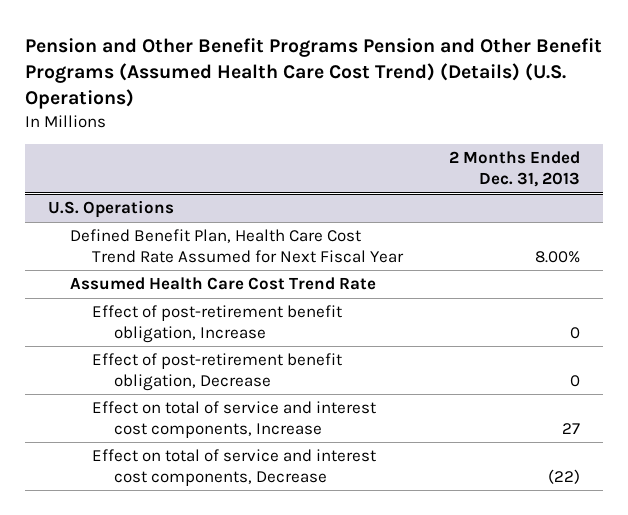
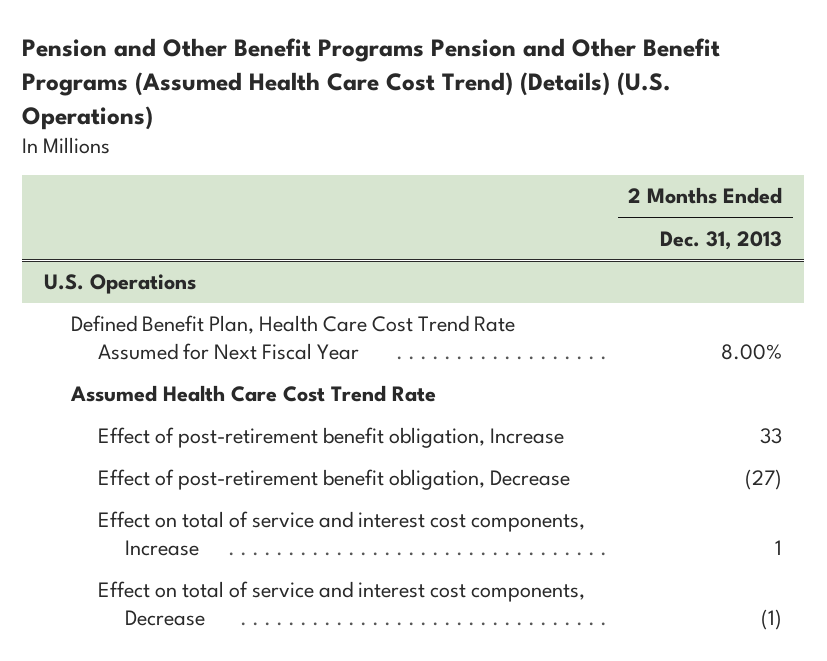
@ U.S. Operations
- Effect of post-retirement benefit obligation, Increase | 0
- Effect of post-retirement benefit obligation, Decrease | 0
- Effect on total of service and interest cost components, Increase | 27
- Effect on total of service and interest cost components, Decrease | (22)
+ Effect of post-retirement benefit obligation, Increase | 33
+ Effect of post-retirement benefit obligation, Decrease | (27)
+ Effect on total of service and interest cost components, Increase | 1
+ Effect on total of service and interest cost components, Decrease | (1)

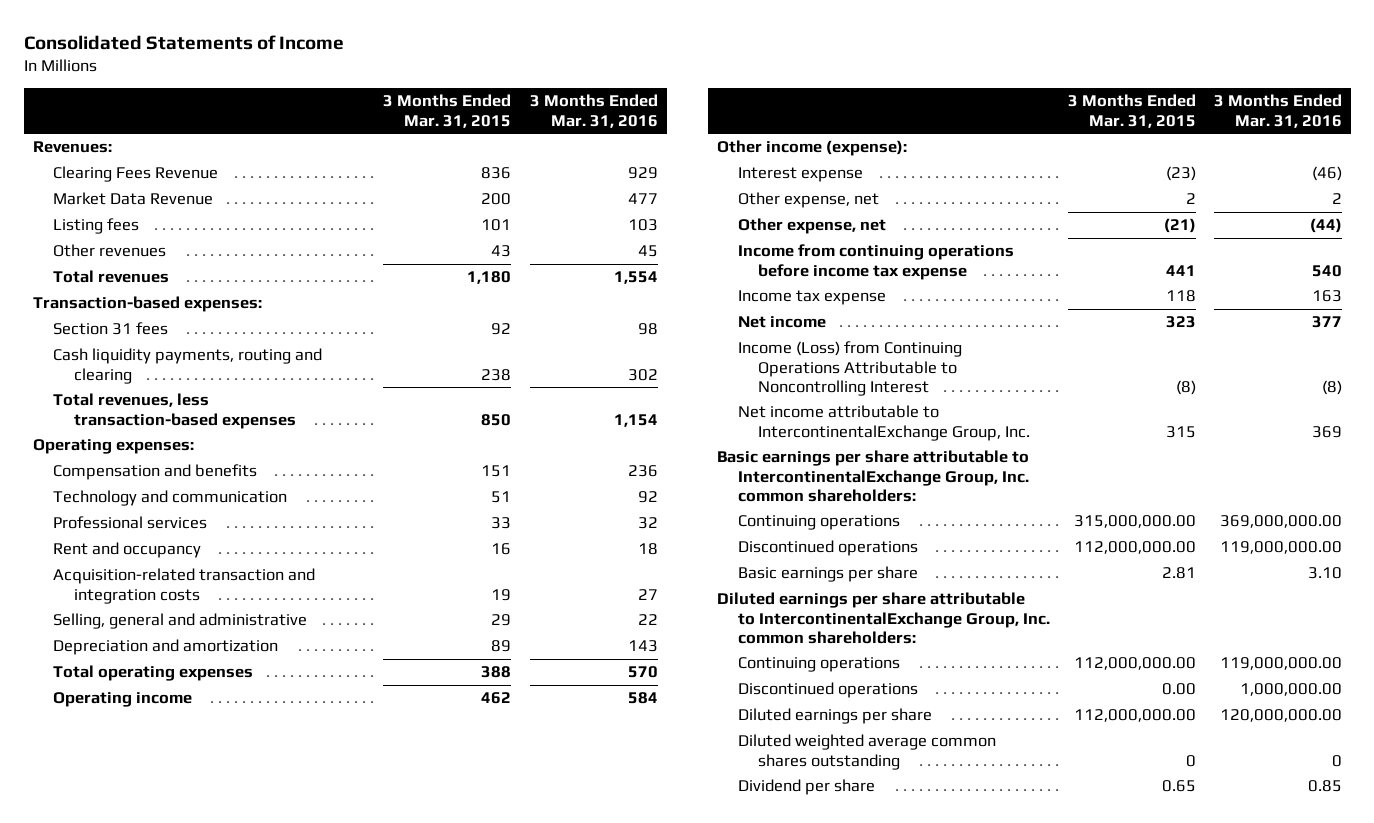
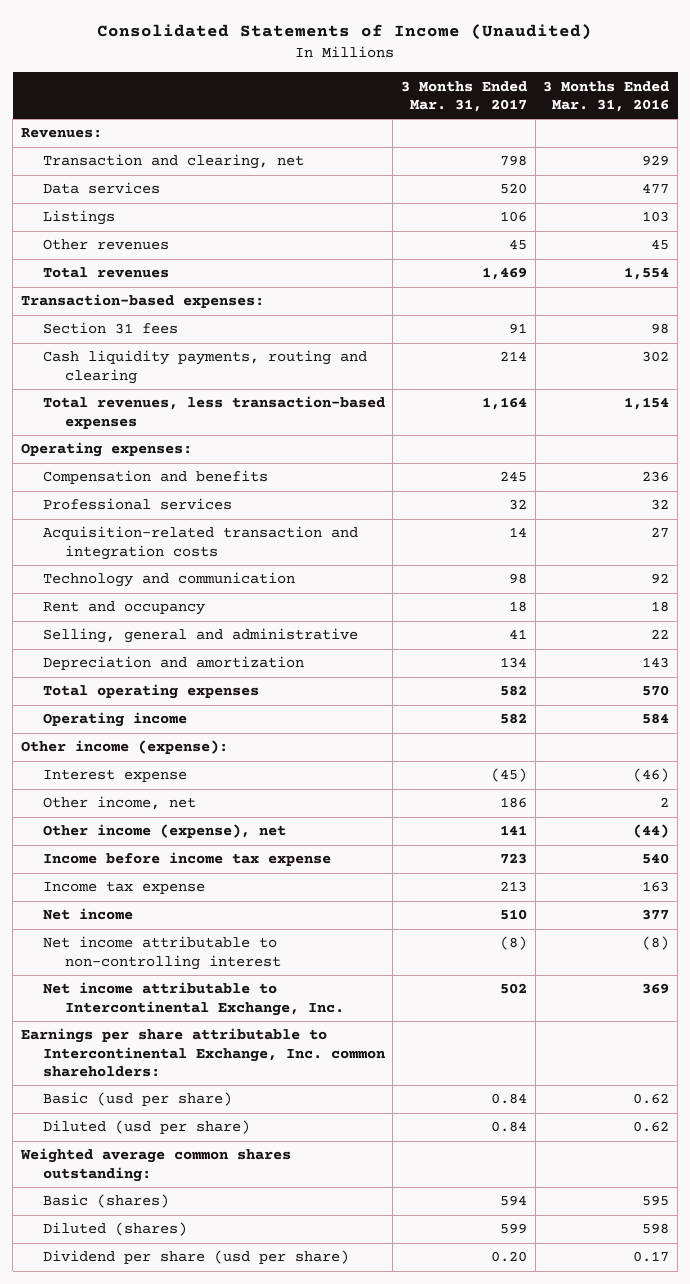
- Consolidated Statements of Income
+ Consolidated Statements of Income (Unaudited)
- | 3 Months Ended Mar. 31, 2015 | 3 Months Ended Mar. 31, 2016
+ | 3 Months Ended Mar. 31, 2017 | 3 Months Ended Mar. 31, 2016
- Clearing Fees Revenue | 836 | 929
- Market Data Revenue | 200 | 477
- Listing fees | 101 | 103
+ Transaction and clearing, net | 798 | 929
+ Data services | 520 | 477
+ Listings | 106 | 103
moved down: Technology and communication | 98 | 92
moved down: Rent and occupancy | 18 | 18
- Other expense, net | 2 | 2
- Other expense, net | (21) | (44)
- Income from continuing operations before income tax expense | 441 | 540
+ Other income, net | 186 | 2
+ Other income (expense), net | 141 | (44)
+ Income before income tax expense | 723 | 540
- Income (Loss) from Continuing Operations Attributable to Noncontrolling Interest | (8) | (8)
- Net income attributable to IntercontinentalExchange Group, Inc. | 315 | 369
- Basic earnings per share attributable to IntercontinentalExchange Group, Inc. common shareholders:
- Continuing operations | 315,000,000.00 | 369,000,000.00
- Discontinued operations | 112,000,000.00 | 119,000,000.00
- Basic earnings per share | 2.81 | 3.10
- Diluted earnings per share attributable to IntercontinentalExchange Group, Inc. common shareholders:
- Continuing operations | 112,000,000.00 | 119,000,000.00
- Discontinued operations | 0.00 | 1,000,000.00
- Diluted earnings per share | 112,000,000.00 | 120,000,000.00
- Diluted weighted average common shares outstanding | 0 | 0
- Dividend per share | 0.65 | 0.85
+ Net income attributable to non-controlling interest | (8) | (8)
+ Net income attributable to Intercontinental Exchange, Inc. | 502 | 369
+ Earnings per share attributable to Intercontinental Exchange, Inc. common shareholders:
+ Basic (usd per share) | 0.84 | 0.62
+ Diluted (usd per share) | 0.84 | 0.62
+ Weighted average common shares outstanding:
+ Basic (shares) | 594 | 595
+ Diluted (shares) | 599 | 598
+ Dividend per share (usd per share) | 0.20 | 0.17

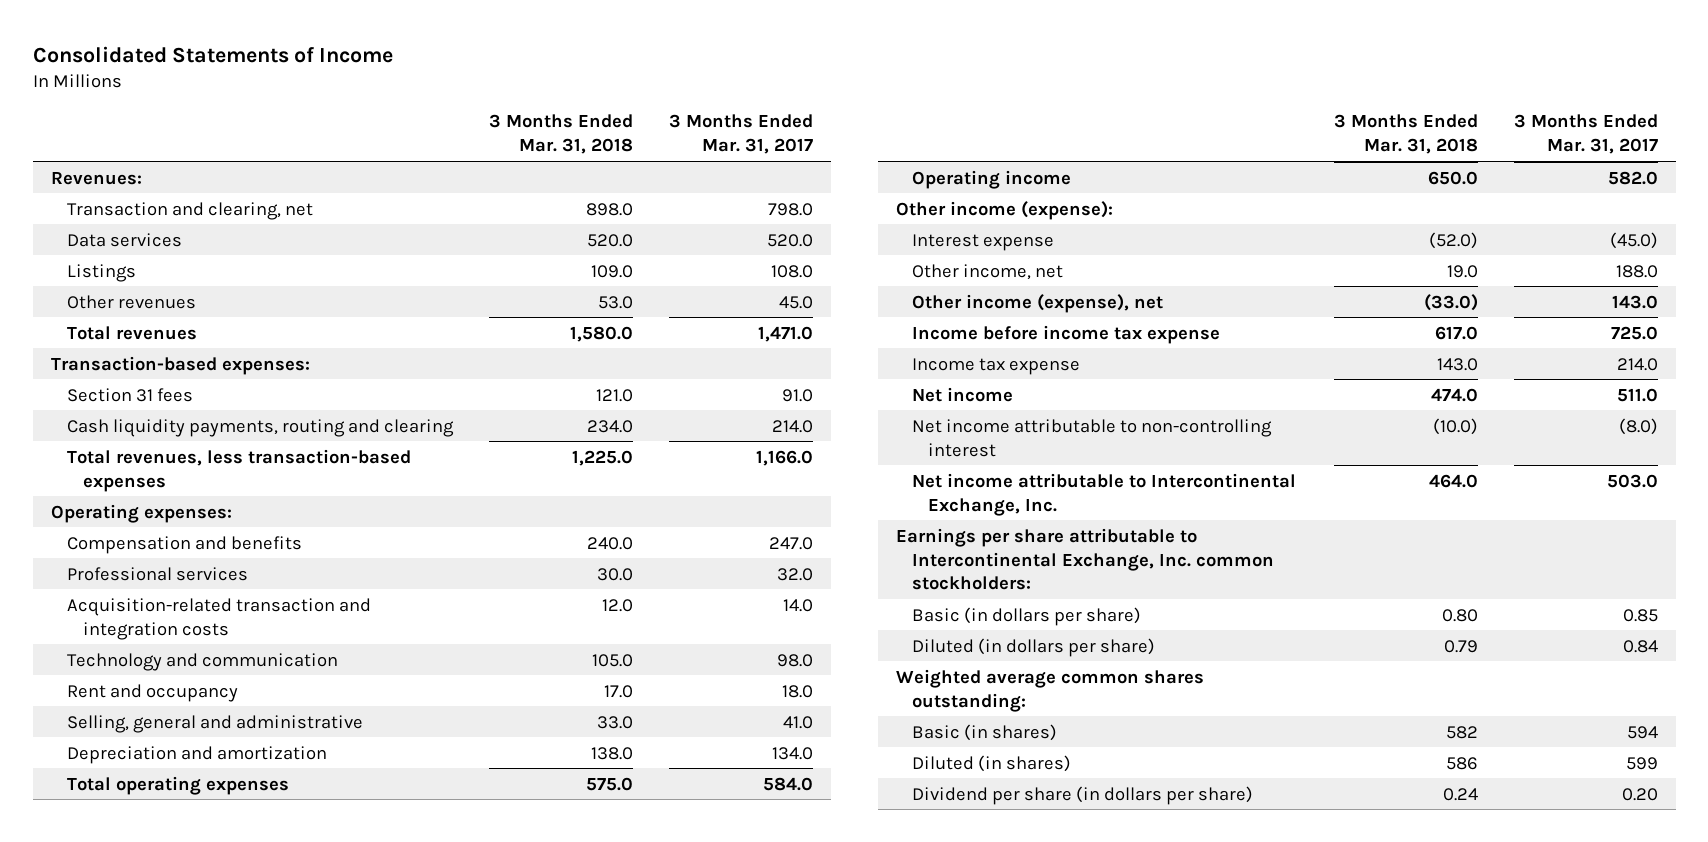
- Consolidated Statements of Income (Unaudited)
+ Consolidated Statements of Income
- | 3 Months Ended Mar. 31, 2017 | 3 Months Ended Mar. 31, 2016
+ | 3 Months Ended Mar. 31, 2018 | 3 Months Ended Mar. 31, 2017
- Transaction and clearing, net | 798 | 929
- Data services | 520 | 477
- Listings | 106 | 103
- Other revenues | 45 | 45
- Total revenues | 1,469 | 1,554
+ Transaction and clearing, net | 898.0 | 798.0
+ Data services | 520.0 | 520.0
+ Listings | 109.0 | 108.0
+ Other revenues | 53.0 | 45.0
+ Total revenues | 1,580.0 | 1,471.0
- Section 31 fees | 91 | 98
- Cash liquidity payments, routing and clearing | 214 | 302
- Total revenues, less transaction-based expenses | 1,164 | 1,154
+ Section 31 fees | 121.0 | 91.0
+ Cash liquidity payments, routing and clearing | 234.0 | 214.0
+ Total revenues, less transaction-based expenses | 1,225.0 | 1,166.0
- Compensation and benefits | 245 | 236
- Professional services | 32 | 32
- Acquisition-related transaction and integration costs | 14 | 27
- Technology and communication | 98 | 92
- Rent and occupancy | 18 | 18
- Selling, general and administrative | 41 | 22
- Depreciation and amortization | 134 | 143
- Total operating expenses | 582 | 570
- Operating income | 582 | 584
+ Compensation and benefits | 240.0 | 247.0
+ Professional services | 30.0 | 32.0
+ Acquisition-related transaction and integration costs | 12.0 | 14.0
+ Technology and communication | 105.0 | 98.0
+ Rent and occupancy | 17.0 | 18.0
+ Selling, general and administrative | 33.0 | 41.0
+ Depreciation and amortization | 138.0 | 134.0
+ Total operating expenses | 575.0 | 584.0
+ Operating income | 650.0 | 582.0
- Interest expense | (45) | (46)
- Other income, net | 186 | 2
- Other income (expense), net | 141 | (44)
- Income before income tax expense | 723 | 540
- Income tax expense | 213 | 163
- Net income | 510 | 377
- Net income attributable to non-controlling interest | (8) | (8)
- Net income attributable to Intercontinental Exchange, Inc. | 502 | 369
- Earnings per share attributable to Intercontinental Exchange, Inc. common shareholders:
- Basic (usd per share) | 0.84 | 0.62
- Diluted (usd per share) | 0.84 | 0.62
+ Interest expense | (52.0) | (45.0)
+ Other income, net | 19.0 | 188.0
+ Other income (expense), net | (33.0) | 143.0
+ Income before income tax expense | 617.0 | 725.0
+ Income tax expense | 143.0 | 214.0
+ Net income | 474.0 | 511.0
+ Net income attributable to non-controlling interest | (10.0) | (8.0)
+ Net income attributable to Intercontinental Exchange, Inc. | 464.0 | 503.0
+ Earnings per share attributable to Intercontinental Exchange, Inc. common stockholders:
+ Basic (in dollars per share) | 0.80 | 0.85
+ Diluted (in dollars per share) | 0.79 | 0.84
- Basic (shares) | 594 | 595
- Diluted (shares) | 599 | 598
- Dividend per share (usd per share) | 0.20 | 0.17
+ Basic (in shares) | 582 | 594
+ Diluted (in shares) | 586 | 599
+ Dividend per share (in dollars per share) | 0.24 | 0.20

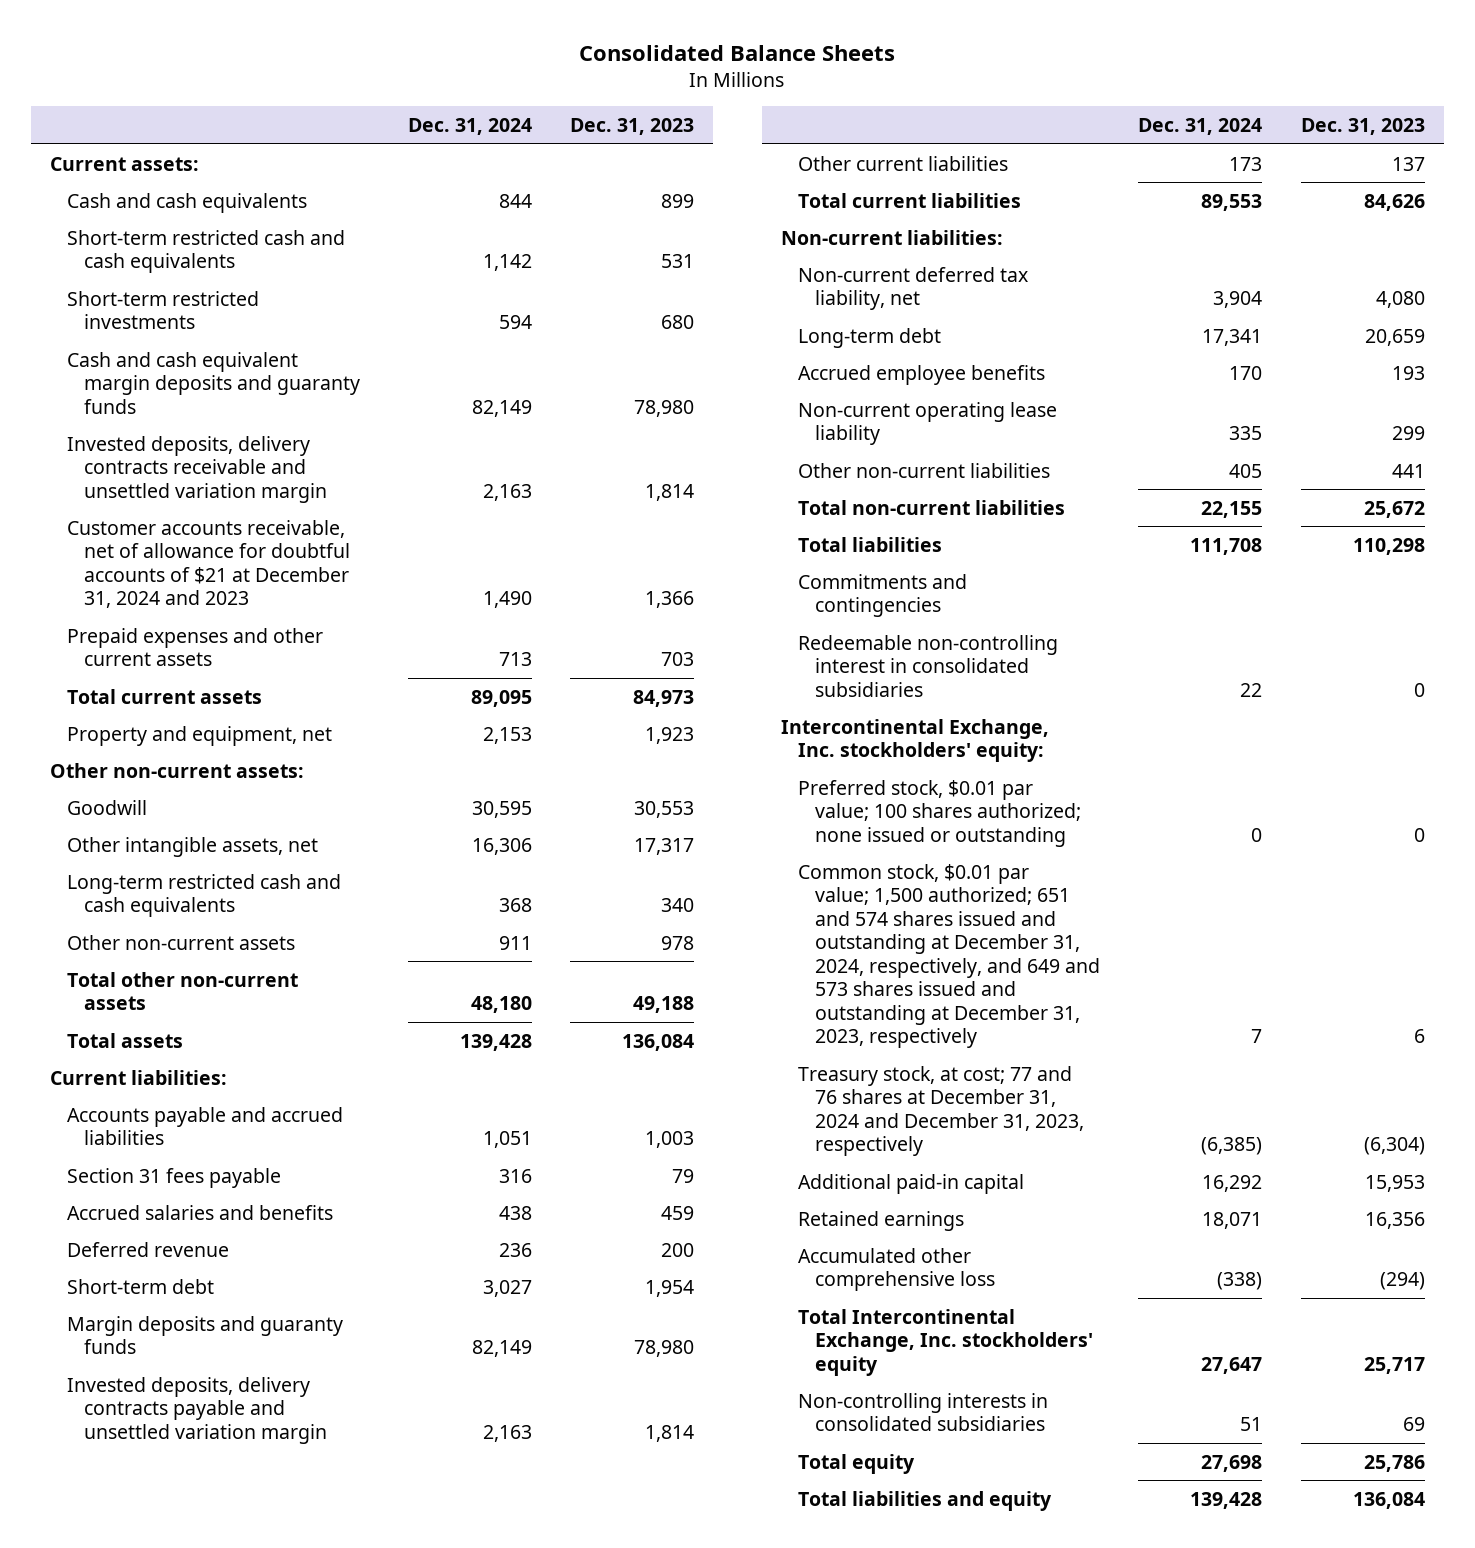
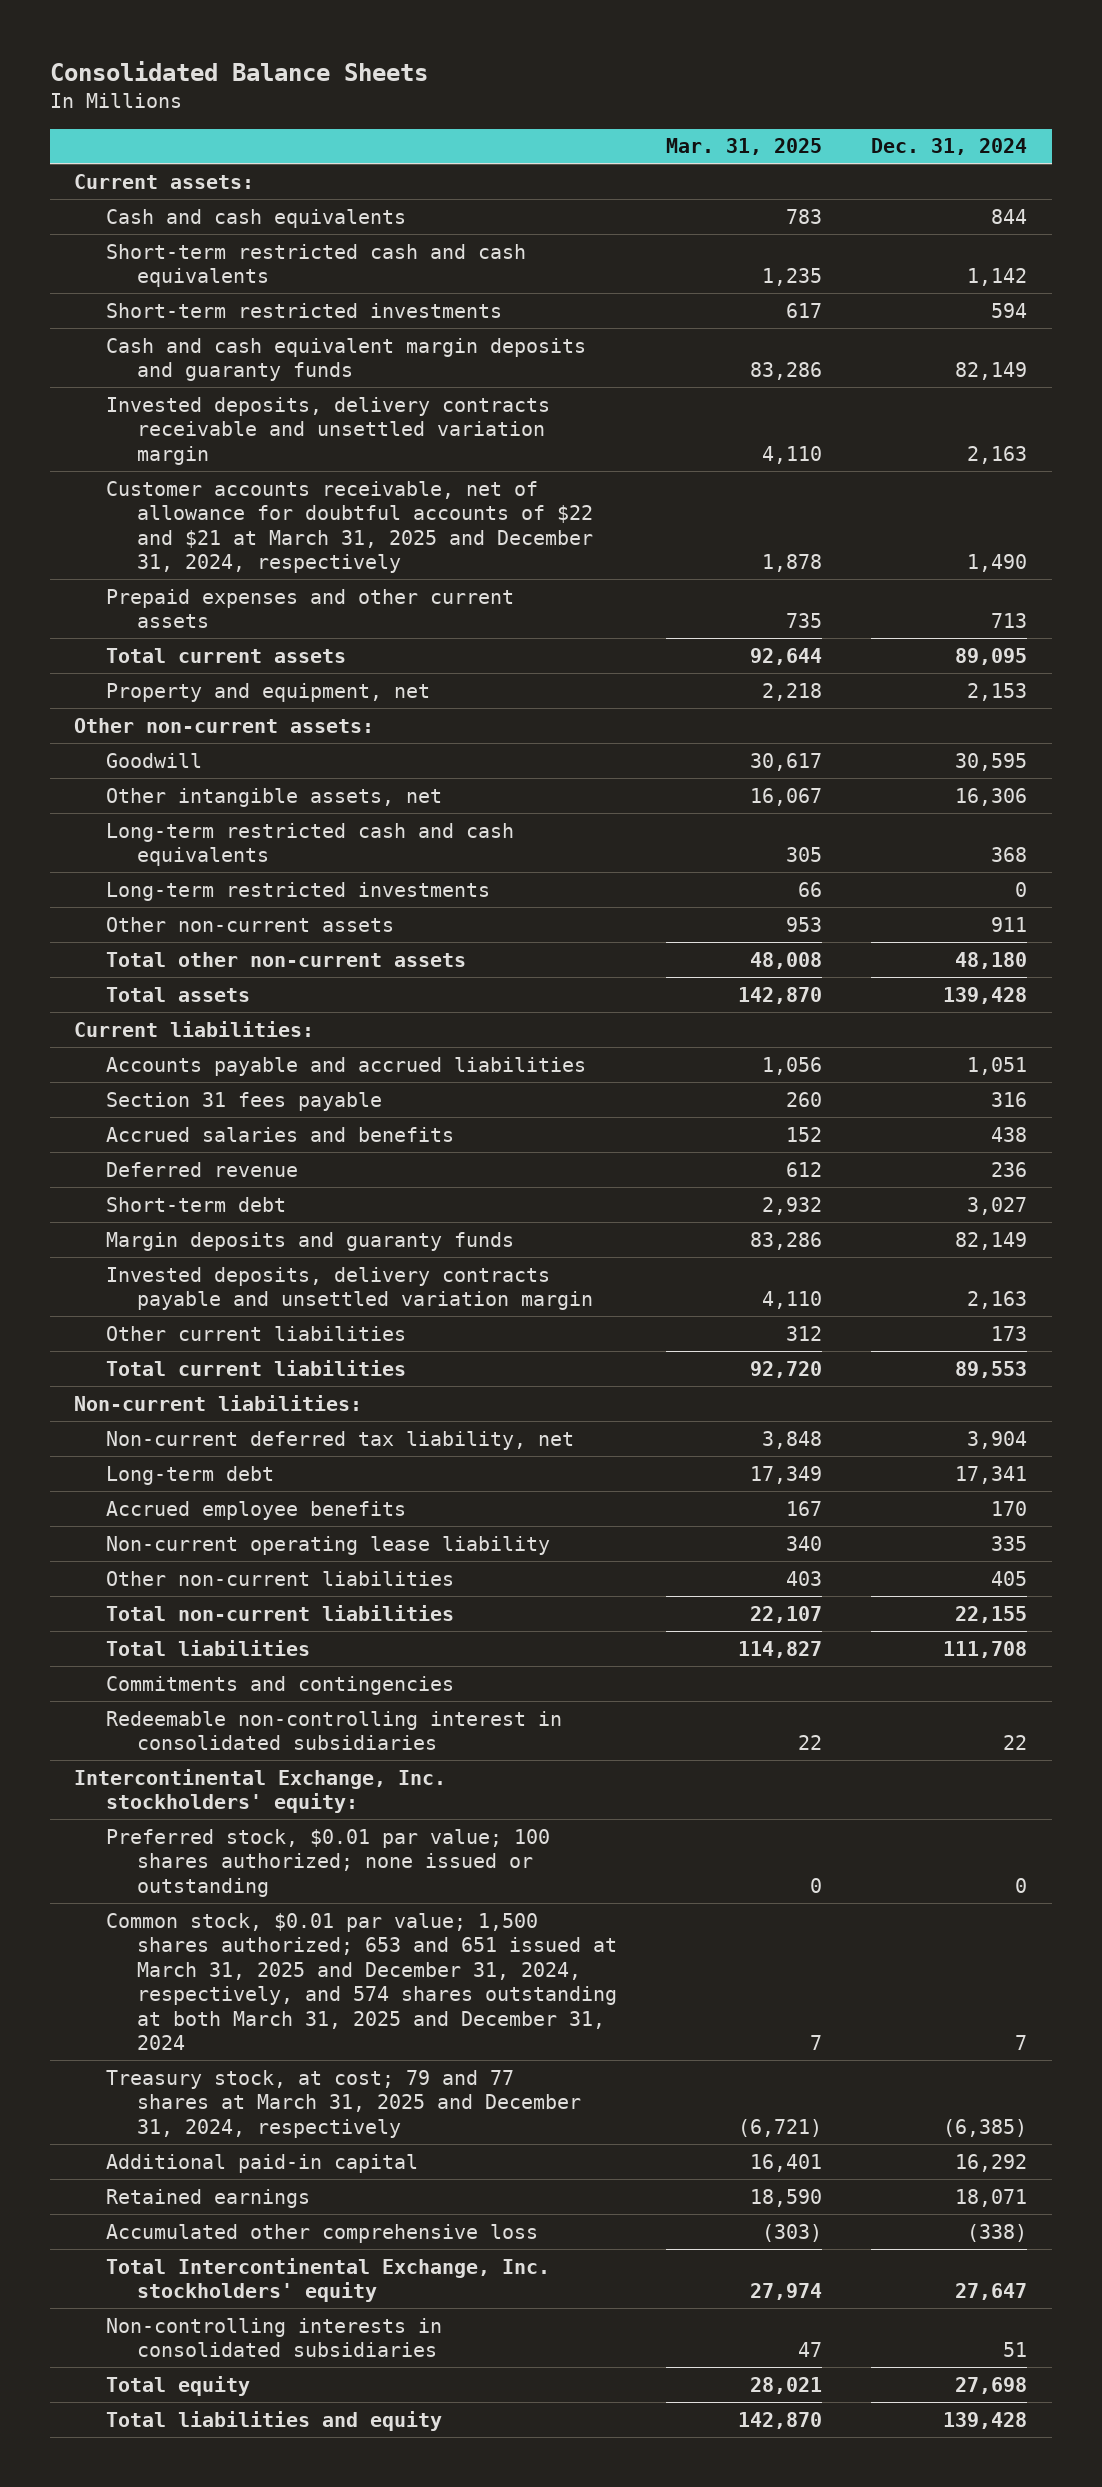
- | Dec. 31, 2024 | Dec. 31, 2023
+ | Mar. 31, 2025 | Dec. 31, 2024
- Customer accounts receivable, net of allowance for doubtful accounts of $21 at December 31, 2024 and 2023 | 1,490 | 1,366
+ Customer accounts receivable, net of allowance for doubtful accounts of $22 and $21 at March 31, 2025 and December 31, 2024, respectively | 1,878 | 1,490
+ Long-term restricted investments | 66 | 0
- Common stock, $0.01 par value; 1,500 authorized; 651 and 574 shares issued and outstanding at December 31, 2024, respectively, and 649 and 573 shares issued and outstanding at December 31, 2023, respectively | 7 | 6
- Treasury stock, at cost; 77 and 76 shares at December 31, 2024 and December 31, 2023, respectively | (6,385) | (6,304)
+ Common stock, $0.01 par value; 1,500 shares authorized; 653 and 651 issued at March 31, 2025 and December 31, 2024, respectively, and 574 shares outstanding at both March 31, 2025 and December 31, 2024 | 7 | 7
+ Treasury stock, at cost; 79 and 77 shares at March 31, 2025 and December 31, 2024, respectively | (6,721) | (6,385)

